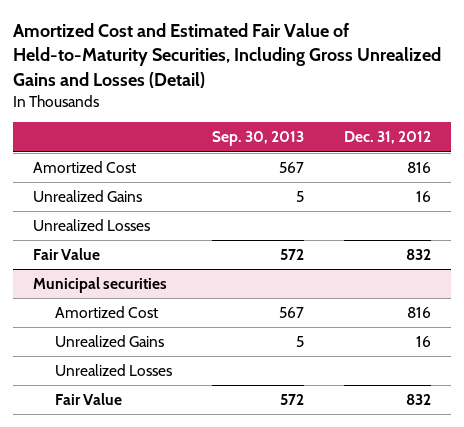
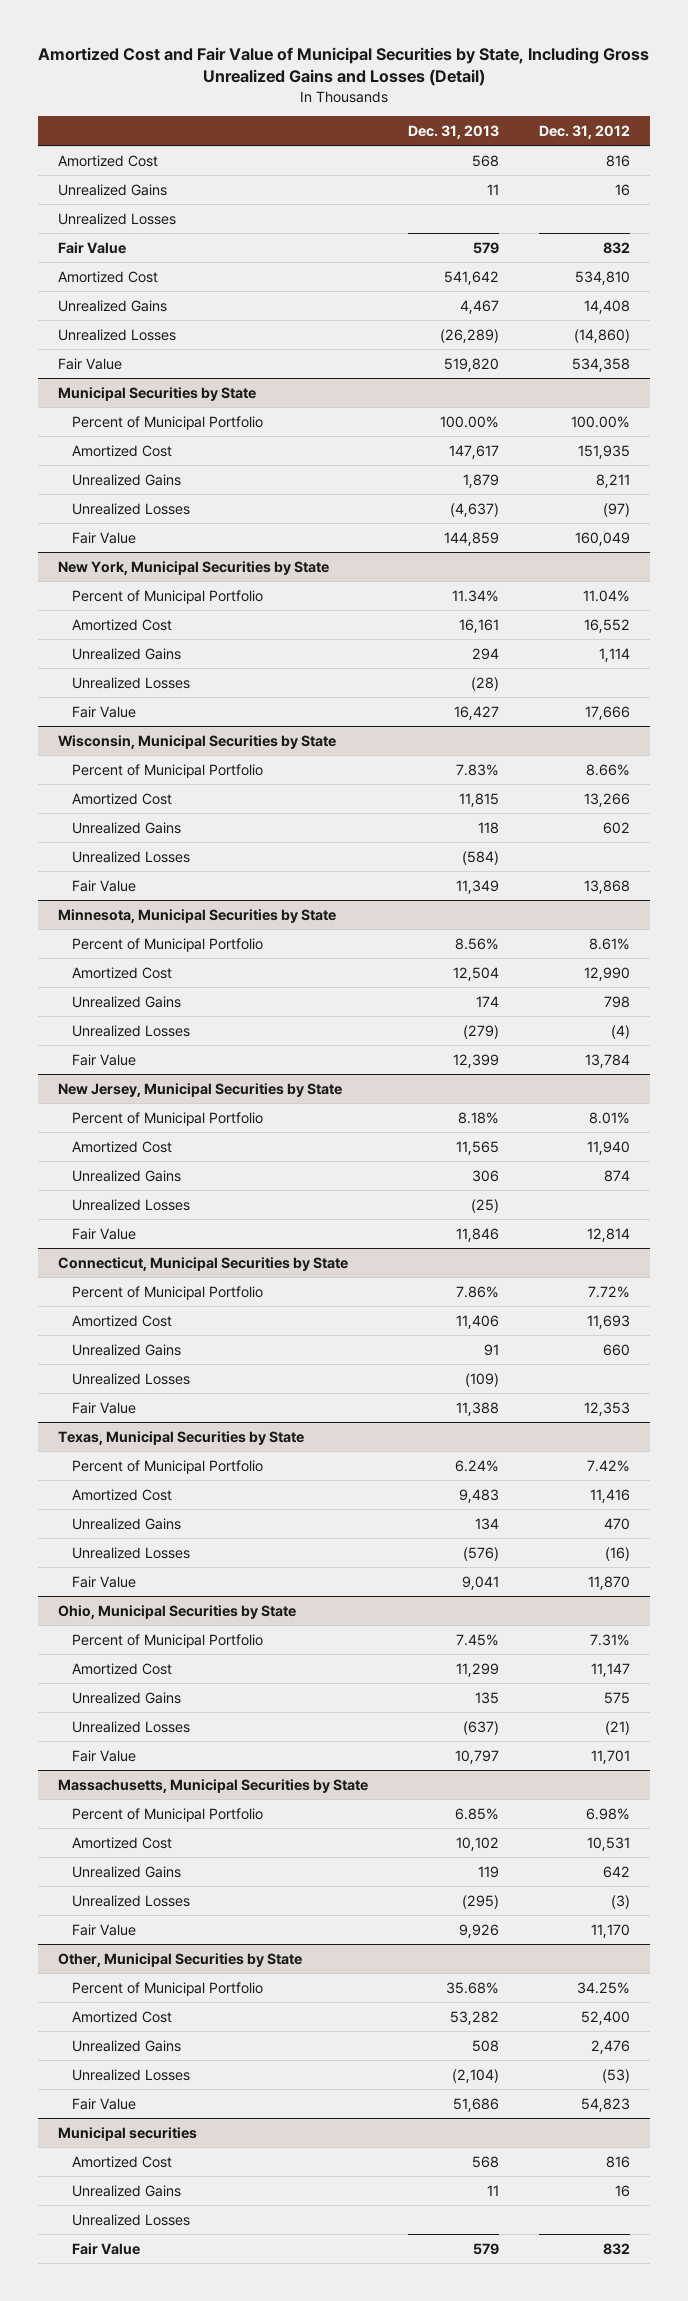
- Amortized Cost and Estimated Fair Value of Held-to-Maturity Securities, Including Gross Unrealized Gains and Losses (Detail)
+ Amortized Cost and Fair Value of Municipal Securities by State, Including Gross Unrealized Gains and Losses (Detail)
- | Sep. 30, 2013 | Dec. 31, 2012
+ | Dec. 31, 2013 | Dec. 31, 2012
+ Amortized Cost | 541,642 | 534,810
+ Unrealized Gains | 4,467 | 14,408
+ Unrealized Losses | (26,289) | (14,860)
+ Fair Value | 519,820 | 534,358
+ Municipal Securities by State
+ Percent of Municipal Portfolio | 100.00% | 100.00%
+ Amortized Cost | 147,617 | 151,935
+ Unrealized Gains | 1,879 | 8,211
+ Unrealized Losses | (4,637) | (97)
+ Fair Value | 144,859 | 160,049
+ New York, Municipal Securities by State
+ Percent of Municipal Portfolio | 11.34% | 11.04%
+ Amortized Cost | 16,161 | 16,552
+ Unrealized Gains | 294 | 1,114
+ Unrealized Losses | (28) |
+ Fair Value | 16,427 | 17,666
+ Wisconsin, Municipal Securities by State
+ Percent of Municipal Portfolio | 7.83% | 8.66%
+ Amortized Cost | 11,815 | 13,266
+ Unrealized Gains | 118 | 602
+ Unrealized Losses | (584) |
+ Fair Value | 11,349 | 13,868
+ Minnesota, Municipal Securities by State
+ Percent of Municipal Portfolio | 8.56% | 8.61%
+ Amortized Cost | 12,504 | 12,990
+ Unrealized Gains | 174 | 798
+ Unrealized Losses | (279) | (4)
+ Fair Value | 12,399 | 13,784
+ New Jersey, Municipal Securities by State
+ Percent of Municipal Portfolio | 8.18% | 8.01%
+ Amortized Cost | 11,565 | 11,940
+ Unrealized Gains | 306 | 874
+ Unrealized Losses | (25) |
+ Fair Value | 11,846 | 12,814
+ Connecticut, Municipal Securities by State
+ Percent of Municipal Portfolio | 7.86% | 7.72%
+ Amortized Cost | 11,406 | 11,693
+ Unrealized Gains | 91 | 660
+ Unrealized Losses | (109) |
+ Fair Value | 11,388 | 12,353
+ Texas, Municipal Securities by State
+ Percent of Municipal Portfolio | 6.24% | 7.42%
+ Amortized Cost | 9,483 | 11,416
+ Unrealized Gains | 134 | 470
+ Unrealized Losses | (576) | (16)
+ Fair Value | 9,041 | 11,870
+ Ohio, Municipal Securities by State
+ Percent of Municipal Portfolio | 7.45% | 7.31%
+ Amortized Cost | 11,299 | 11,147
+ Unrealized Gains | 135 | 575
+ Unrealized Losses | (637) | (21)
+ Fair Value | 10,797 | 11,701
+ Massachusetts, Municipal Securities by State
+ Percent of Municipal Portfolio | 6.85% | 6.98%
+ Amortized Cost | 10,102 | 10,531
+ Unrealized Gains | 119 | 642
+ Unrealized Losses | (295) | (3)
+ Fair Value | 9,926 | 11,170
+ Other, Municipal Securities by State
+ Percent of Municipal Portfolio | 35.68% | 34.25%
+ Amortized Cost | 53,282 | 52,400
+ Unrealized Gains | 508 | 2,476
+ Unrealized Losses | (2,104) | (53)
+ Fair Value | 51,686 | 54,823

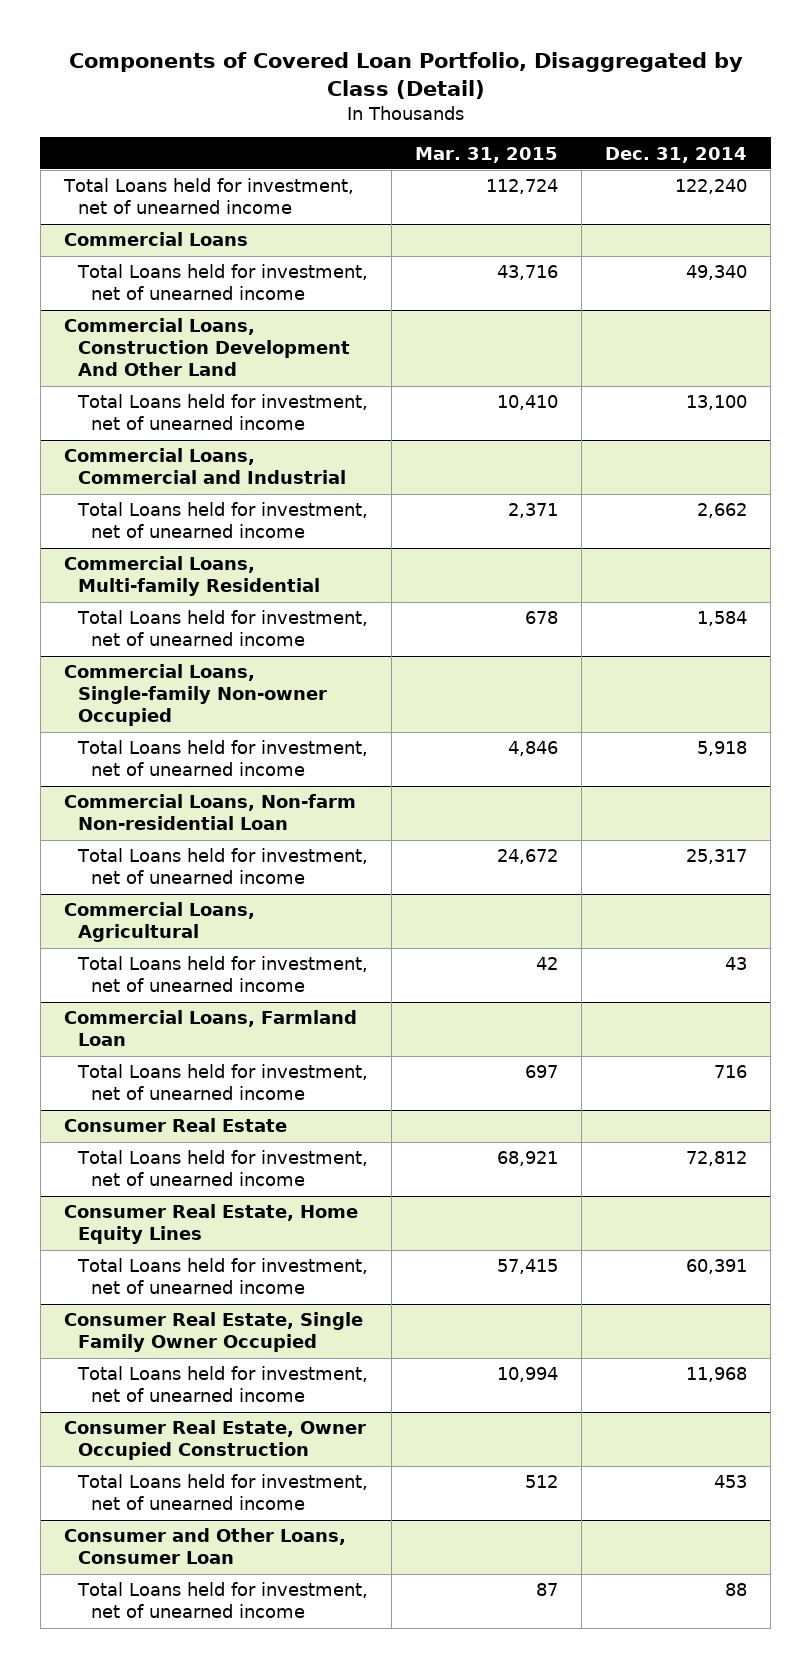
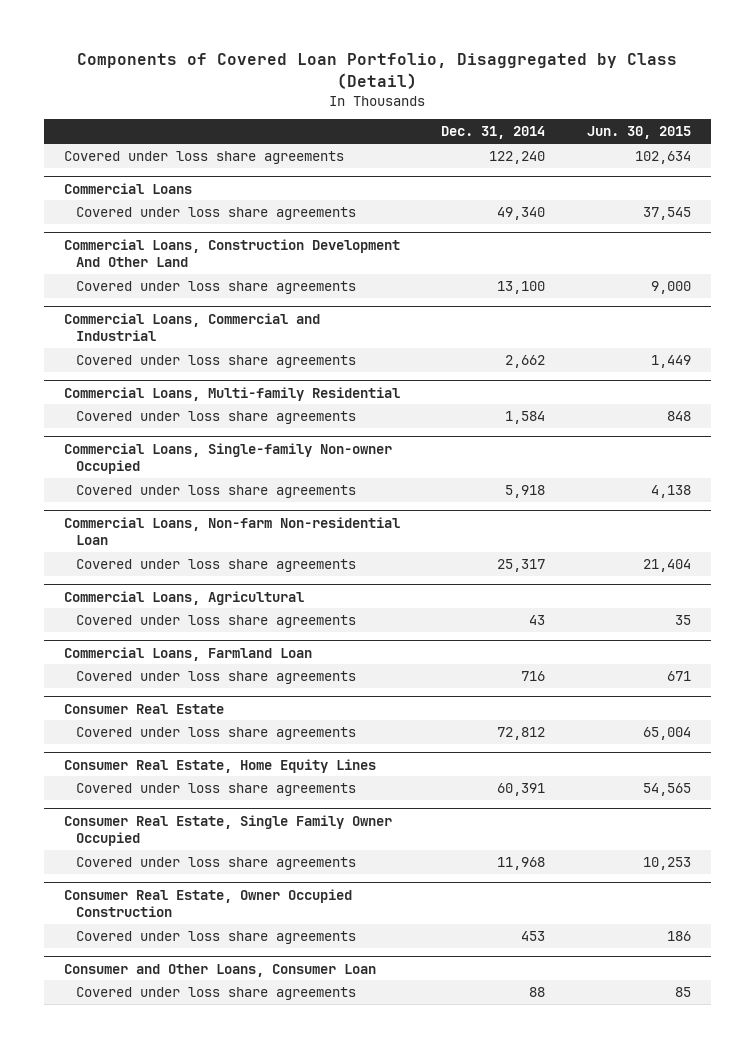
- | Mar. 31, 2015 | Dec. 31, 2014
+ | Dec. 31, 2014 | Jun. 30, 2015
- Total Loans held for investment, net of unearned income | 112,724 | 122,240
+ Covered under loss share agreements | 122,240 | 102,634
@ Commercial Loans
- Total Loans held for investment, net of unearned income | 43,716 | 49,340
+ Covered under loss share agreements | 49,340 | 37,545
@ Commercial Loans, Construction Development And Other Land
- Total Loans held for investment, net of unearned income | 10,410 | 13,100
+ Covered under loss share agreements | 13,100 | 9,000
@ Commercial Loans, Commercial and Industrial
- Total Loans held for investment, net of unearned income | 2,371 | 2,662
+ Covered under loss share agreements | 2,662 | 1,449
@ Commercial Loans, Multi-family Residential
- Total Loans held for investment, net of unearned income | 678 | 1,584
+ Covered under loss share agreements | 1,584 | 848
@ Commercial Loans, Single-family Non-owner Occupied
- Total Loans held for investment, net of unearned income | 4,846 | 5,918
+ Covered under loss share agreements | 5,918 | 4,138
@ Commercial Loans, Non-farm Non-residential Loan
- Total Loans held for investment, net of unearned income | 24,672 | 25,317
+ Covered under loss share agreements | 25,317 | 21,404
@ Commercial Loans, Agricultural
- Total Loans held for investment, net of unearned income | 42 | 43
+ Covered under loss share agreements | 43 | 35
@ Commercial Loans, Farmland Loan
- Total Loans held for investment, net of unearned income | 697 | 716
+ Covered under loss share agreements | 716 | 671
@ Consumer Real Estate
- Total Loans held for investment, net of unearned income | 68,921 | 72,812
+ Covered under loss share agreements | 72,812 | 65,004
@ Consumer Real Estate, Home Equity Lines
- Total Loans held for investment, net of unearned income | 57,415 | 60,391
+ Covered under loss share agreements | 60,391 | 54,565
@ Consumer Real Estate, Single Family Owner Occupied
- Total Loans held for investment, net of unearned income | 10,994 | 11,968
+ Covered under loss share agreements | 11,968 | 10,253
@ Consumer Real Estate, Owner Occupied Construction
- Total Loans held for investment, net of unearned income | 512 | 453
+ Covered under loss share agreements | 453 | 186
@ Consumer and Other Loans, Consumer Loan
- Total Loans held for investment, net of unearned income | 87 | 88
+ Covered under loss share agreements | 88 | 85

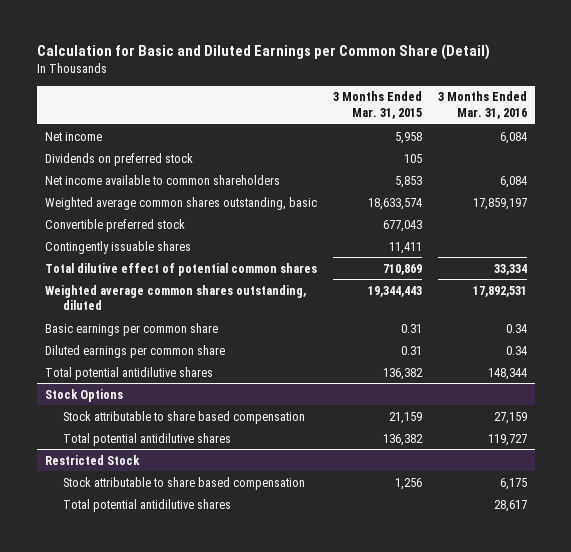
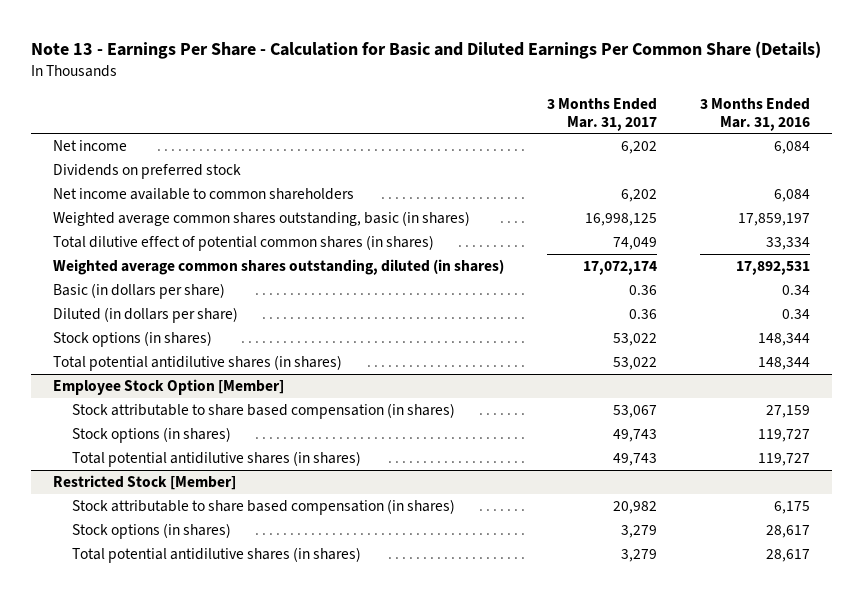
- Calculation for Basic and Diluted Earnings per Common Share (Detail)
+ Note 13 - Earnings Per Share - Calculation for Basic and Diluted Earnings Per Common Share (Details)
- | 3 Months Ended Mar. 31, 2015 | 3 Months Ended Mar. 31, 2016
+ | 3 Months Ended Mar. 31, 2017 | 3 Months Ended Mar. 31, 2016
- Weighted average common shares outstanding, basic | 18,633,574 | 17,859,197
- Convertible preferred stock | 677,043 |
- Contingently issuable shares | 11,411 |
- Total dilutive effect of potential common shares | 710,869 | 33,334
- Weighted average common shares outstanding, diluted | 19,344,443 | 17,892,531
- Basic earnings per common share | 0.31 | 0.34
- Diluted earnings per common share | 0.31 | 0.34
- Total potential antidilutive shares | 136,382 | 148,344
- Stock Options
- Stock attributable to share based compensation | 21,159 | 27,159
- Total potential antidilutive shares | 136,382 | 119,727
- Restricted Stock
- Stock attributable to share based compensation | 1,256 | 6,175
- Total potential antidilutive shares | | 28,617
+ Weighted average common shares outstanding, basic (in shares) | 16,998,125 | 17,859,197
+ Total dilutive effect of potential common shares (in shares) | 74,049 | 33,334
+ Weighted average common shares outstanding, diluted (in shares) | 17,072,174 | 17,892,531
+ Basic (in dollars per share) | 0.36 | 0.34
+ Diluted (in dollars per share) | 0.36 | 0.34
+ Stock options (in shares) | 53,022 | 148,344
+ Total potential antidilutive shares (in shares) | 53,022 | 148,344
+ Employee Stock Option [Member]
+ Stock attributable to share based compensation (in shares) | 53,067 | 27,159
+ Stock options (in shares) | 49,743 | 119,727
+ Total potential antidilutive shares (in shares) | 49,743 | 119,727
+ Restricted Stock [Member]
+ Stock attributable to share based compensation (in shares) | 20,982 | 6,175
+ Stock options (in shares) | 3,279 | 28,617
+ Total potential antidilutive shares (in shares) | 3,279 | 28,617

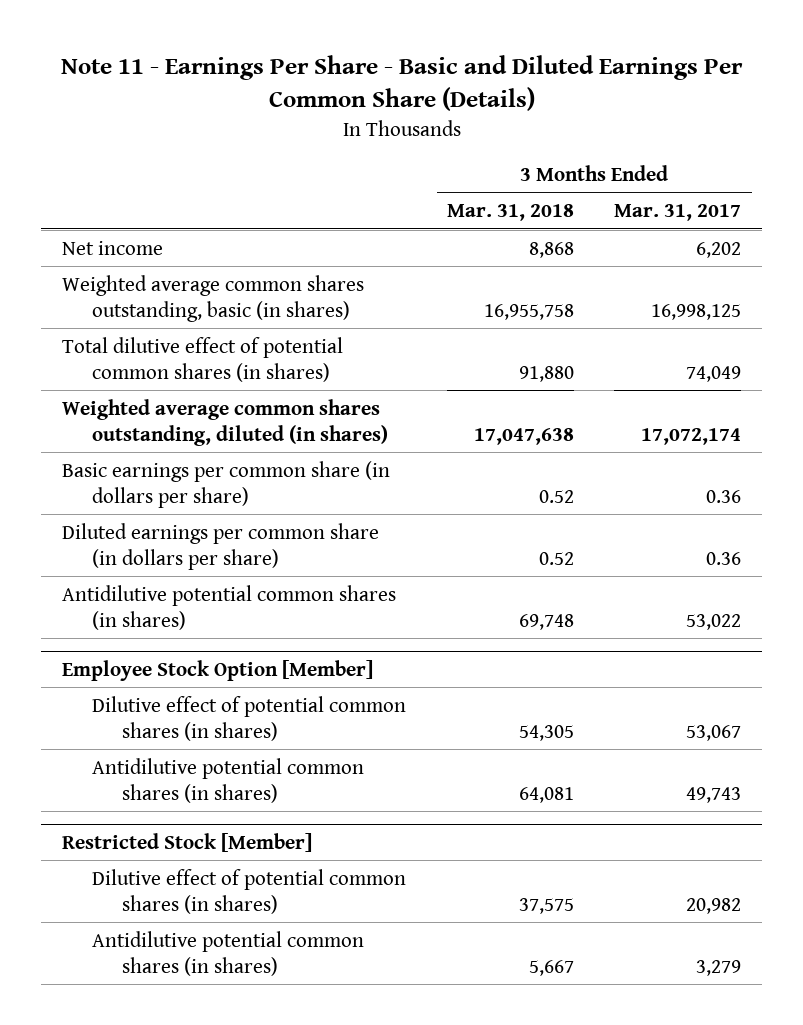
- Note 13 - Earnings Per Share - Calculation for Basic and Diluted Earnings Per Common Share (Details)
+ Note 11 - Earnings Per Share - Basic and Diluted Earnings Per Common Share (Details)
- | 3 Months Ended Mar. 31, 2017 | 3 Months Ended Mar. 31, 2016
+ | 3 Months Ended Mar. 31, 2018 | 3 Months Ended Mar. 31, 2017
- Dividends on preferred stock
- Net income available to common shareholders | 6,202 | 6,084
- Basic (in dollars per share) | 0.36 | 0.34
- Diluted (in dollars per share) | 0.36 | 0.34
- Stock options (in shares) | 53,022 | 148,344
- Total potential antidilutive shares (in shares) | 53,022 | 148,344
+ Basic earnings per common share (in dollars per share) | 0.52 | 0.36
+ Diluted earnings per common share (in dollars per share) | 0.52 | 0.36
+ Antidilutive potential common shares (in shares) | 69,748 | 53,022
@ Employee Stock Option [Member]
- Stock attributable to share based compensation (in shares) | 53,067 | 27,159
- Stock options (in shares) | 49,743 | 119,727
- Total potential antidilutive shares (in shares) | 49,743 | 119,727
+ Dilutive effect of potential common shares (in shares) | 54,305 | 53,067
+ Antidilutive potential common shares (in shares) | 64,081 | 49,743
@ Restricted Stock [Member]
- Stock attributable to share based compensation (in shares) | 20,982 | 6,175
- Stock options (in shares) | 3,279 | 28,617
- Total potential antidilutive shares (in shares) | 3,279 | 28,617
+ Dilutive effect of potential common shares (in shares) | 37,575 | 20,982
+ Antidilutive potential common shares (in shares) | 5,667 | 3,279

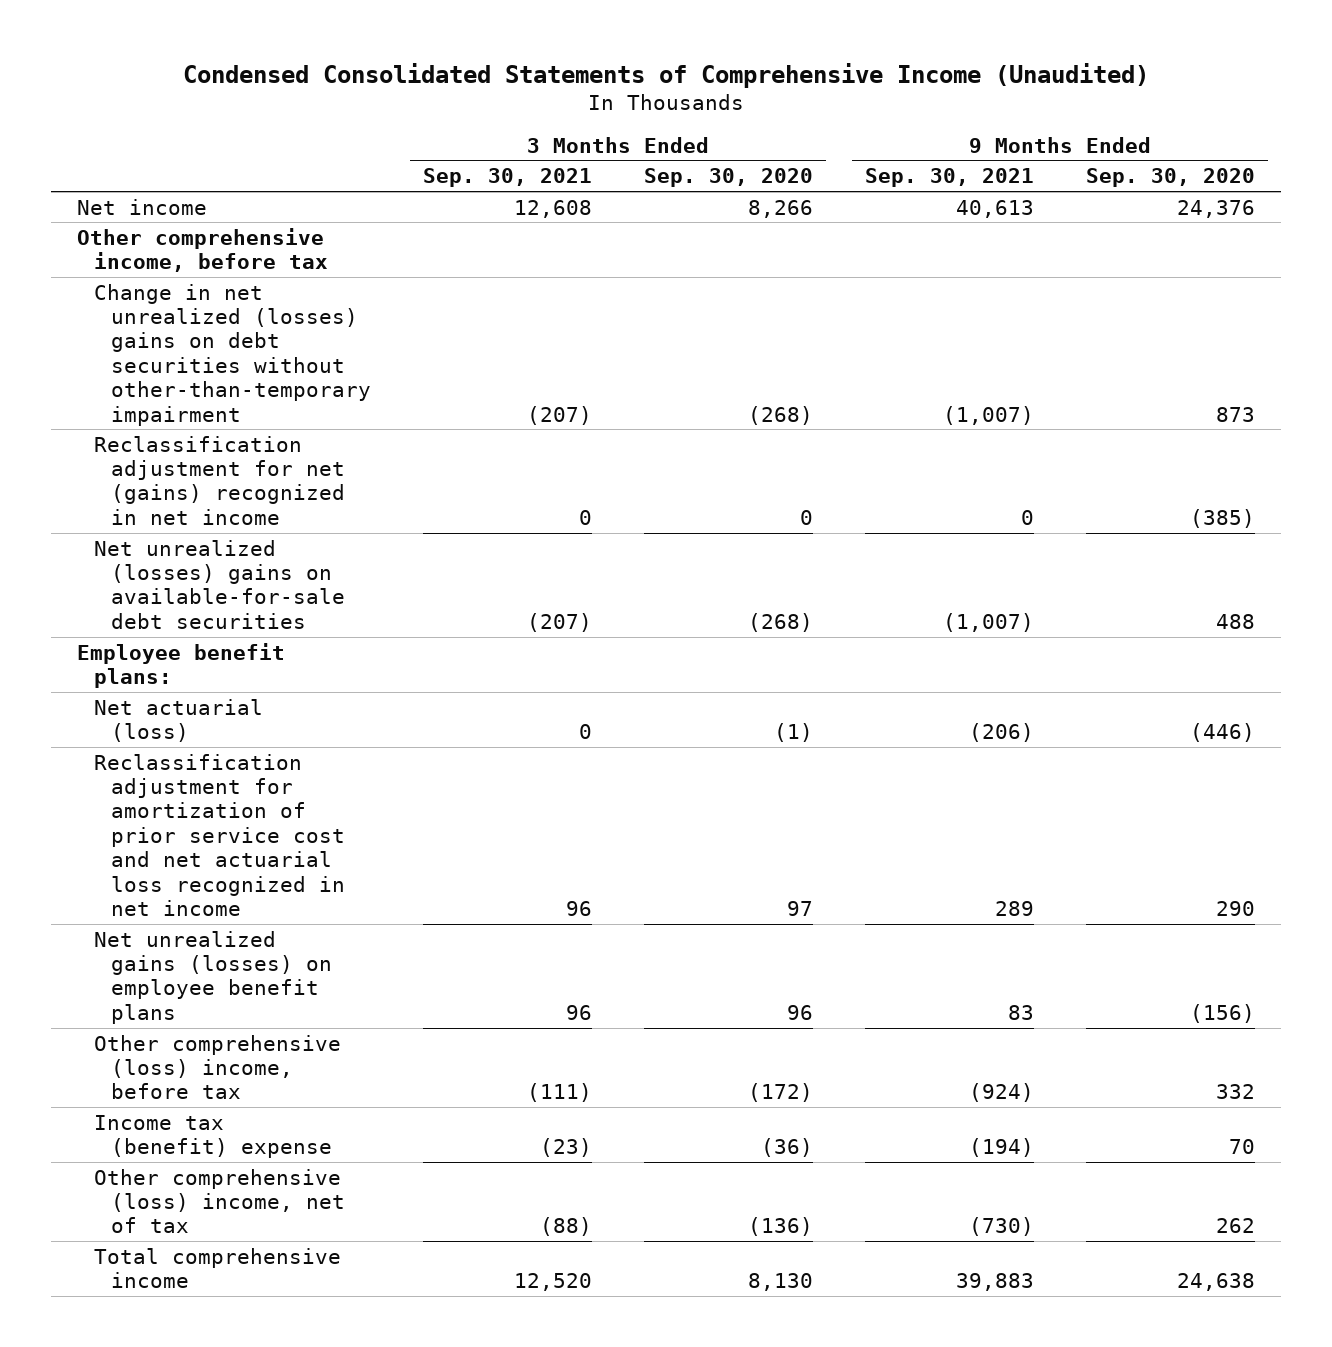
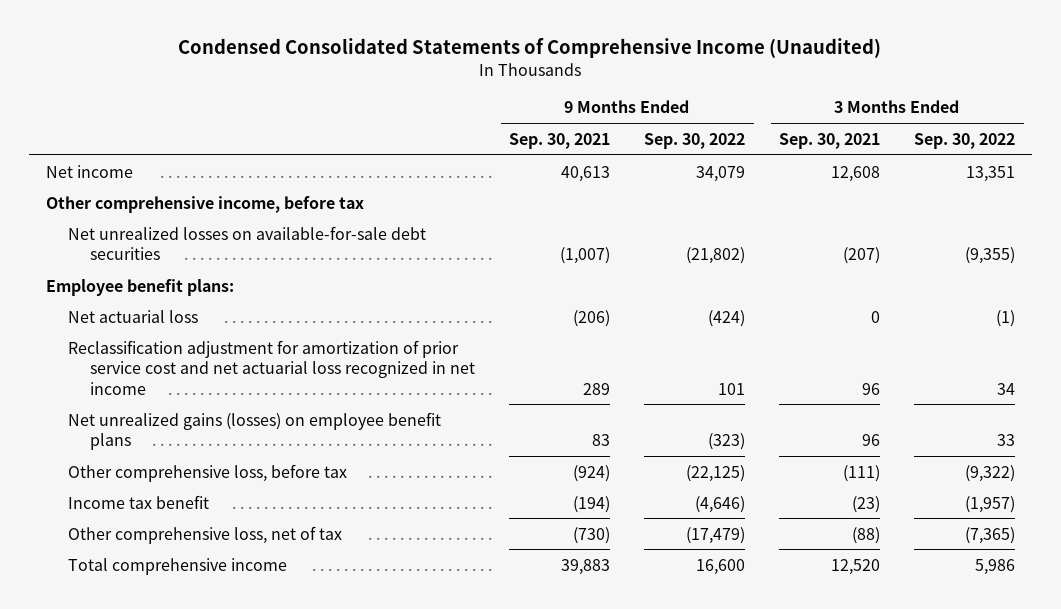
- | 3 Months Ended Sep. 30, 2021 | 3 Months Ended Sep. 30, 2020 | 9 Months Ended Sep. 30, 2021 | 9 Months Ended Sep. 30, 2020
+ | 9 Months Ended Sep. 30, 2021 | 9 Months Ended Sep. 30, 2022 | 3 Months Ended Sep. 30, 2021 | 3 Months Ended Sep. 30, 2022
- Change in net unrealized (losses) gains on debt securities without other-than-temporary impairment | (207) | (268) | (1,007) | 873
- Reclassification adjustment for net (gains) recognized in net income | 0 | 0 | 0 | (385)
- Net unrealized (losses) gains on available-for-sale debt securities | (207) | (268) | (1,007) | 488
+ Net unrealized losses on available-for-sale debt securities | (1,007) | (21,802) | (207) | (9,355)
- Net actuarial (loss) | 0 | (1) | (206) | (446)
+ Net actuarial loss | (206) | (424) | 0 | (1)
- Other comprehensive (loss) income, before tax | (111) | (172) | (924) | 332
- Income tax (benefit) expense | (23) | (36) | (194) | 70
- Other comprehensive (loss) income, net of tax | (88) | (136) | (730) | 262
+ Other comprehensive loss, before tax | (924) | (22,125) | (111) | (9,322)
+ Income tax benefit | (194) | (4,646) | (23) | (1,957)
+ Other comprehensive loss, net of tax | (730) | (17,479) | (88) | (7,365)

